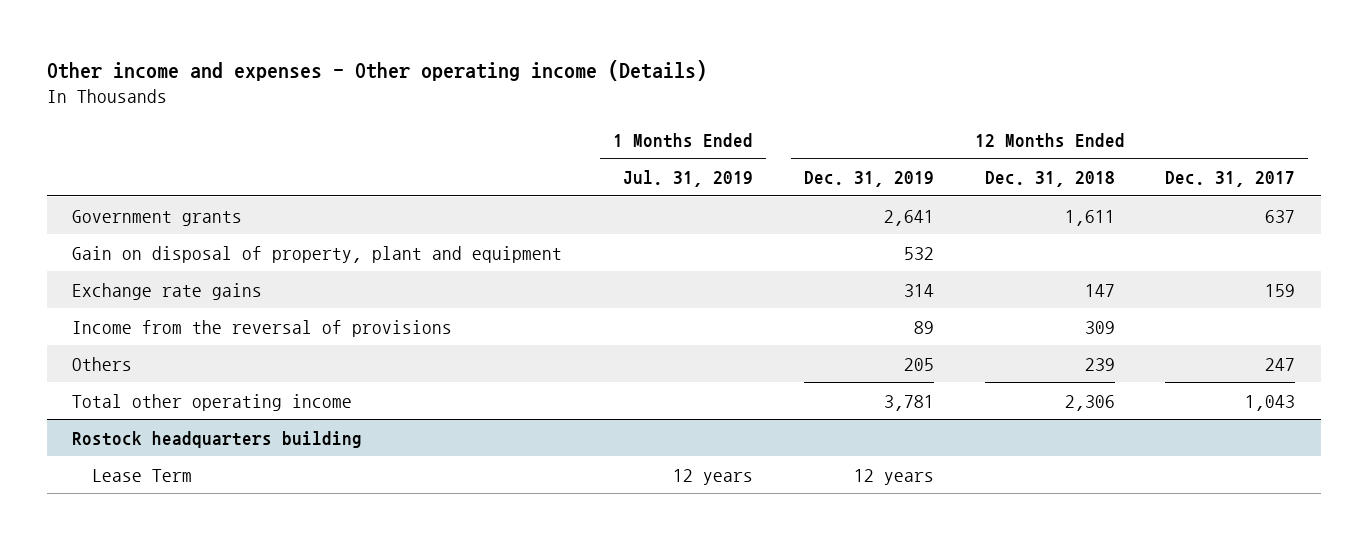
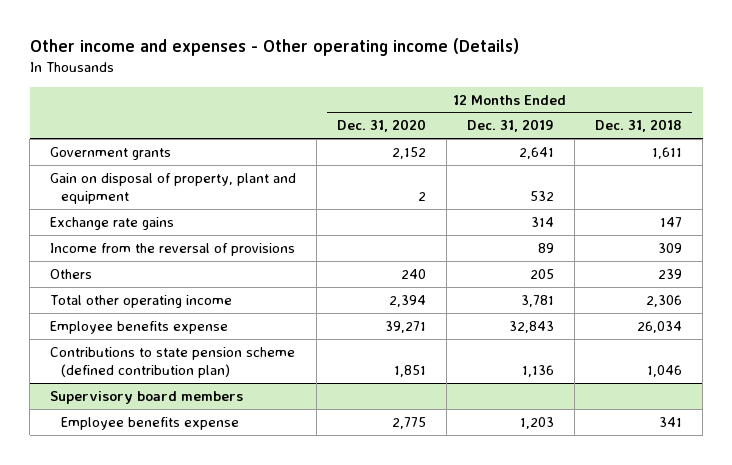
- | 1 Months Ended Jul. 31, 2019 | 12 Months Ended Dec. 31, 2019 | 12 Months Ended Dec. 31, 2018 | 12 Months Ended Dec. 31, 2017
+ | 12 Months Ended Dec. 31, 2020 | 12 Months Ended Dec. 31, 2019 | 12 Months Ended Dec. 31, 2018
- Rostock headquarters building
- Lease Term | 12 years | 12 years | |
+ Employee benefits expense | 39,271 | 32,843 | 26,034
+ Contributions to state pension scheme (defined contribution plan) | 1,851 | 1,136 | 1,046
+ Supervisory board members
+ Employee benefits expense | 2,775 | 1,203 | 341

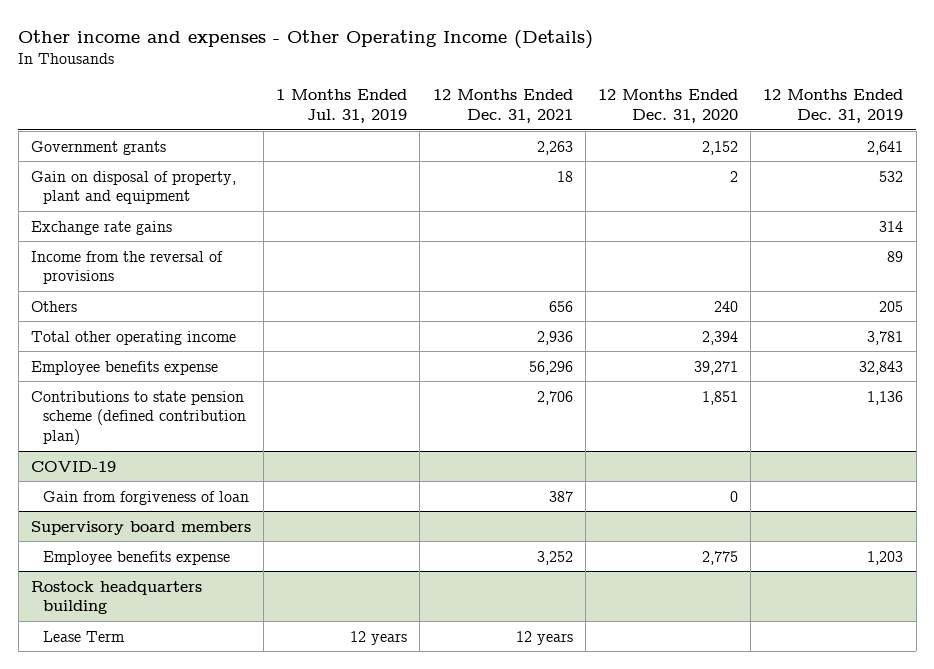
- Other income and expenses - Other operating income (Details)
+ Other income and expenses - Other Operating Income (Details)
- | 12 Months Ended Dec. 31, 2020 | 12 Months Ended Dec. 31, 2019 | 12 Months Ended Dec. 31, 2018
+ | 1 Months Ended Jul. 31, 2019 | 12 Months Ended Dec. 31, 2021 | 12 Months Ended Dec. 31, 2020 | 12 Months Ended Dec. 31, 2019
+ COVID-19
+ Gain from forgiveness of loan | | 387 | 0 |
+ Rostock headquarters building
+ Lease Term | 12 years | 12 years | |

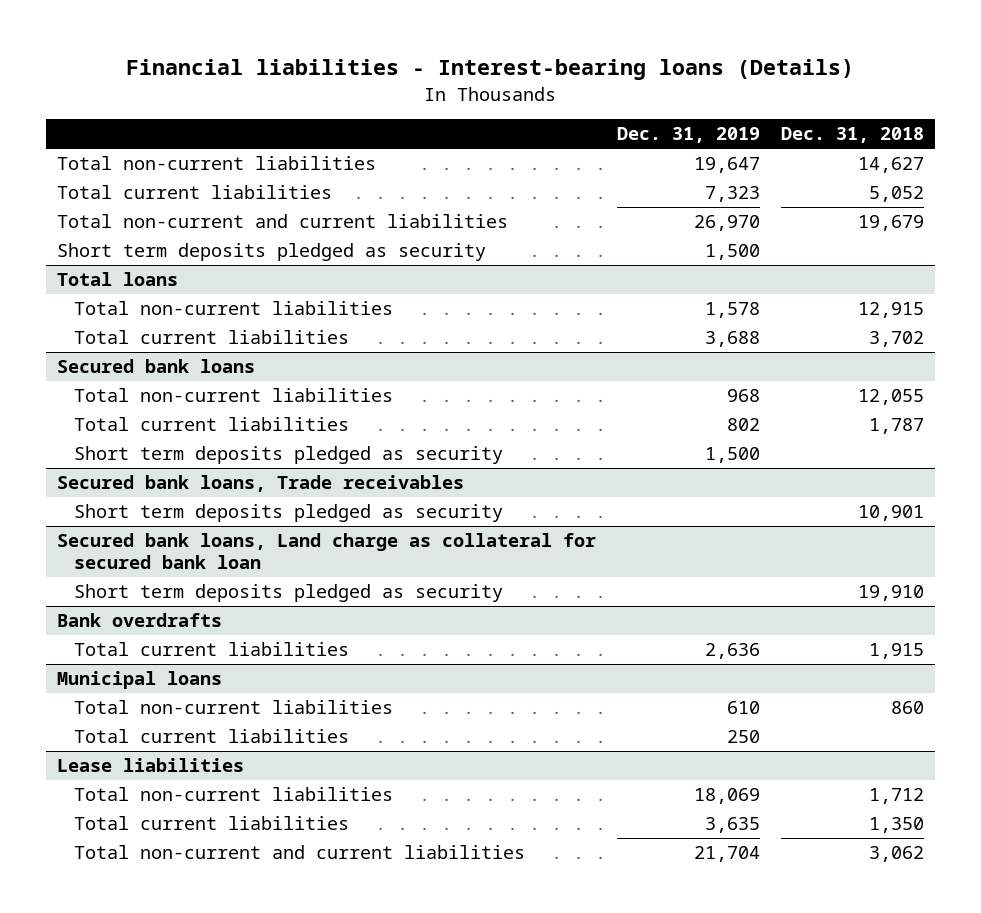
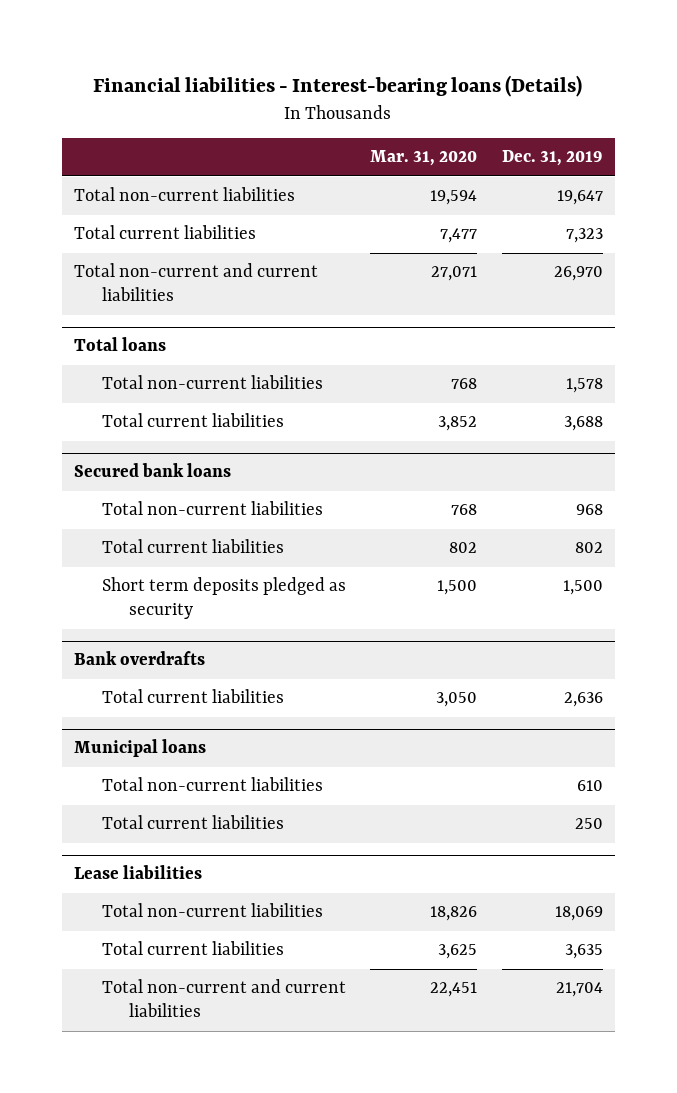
- | Dec. 31, 2019 | Dec. 31, 2018
+ | Mar. 31, 2020 | Dec. 31, 2019
- Short term deposits pledged as security | 1,500 |
- Secured bank loans, Trade receivables
- Short term deposits pledged as security | | 10,901
- Secured bank loans, Land charge as collateral for secured bank loan
- Short term deposits pledged as security | | 19,910

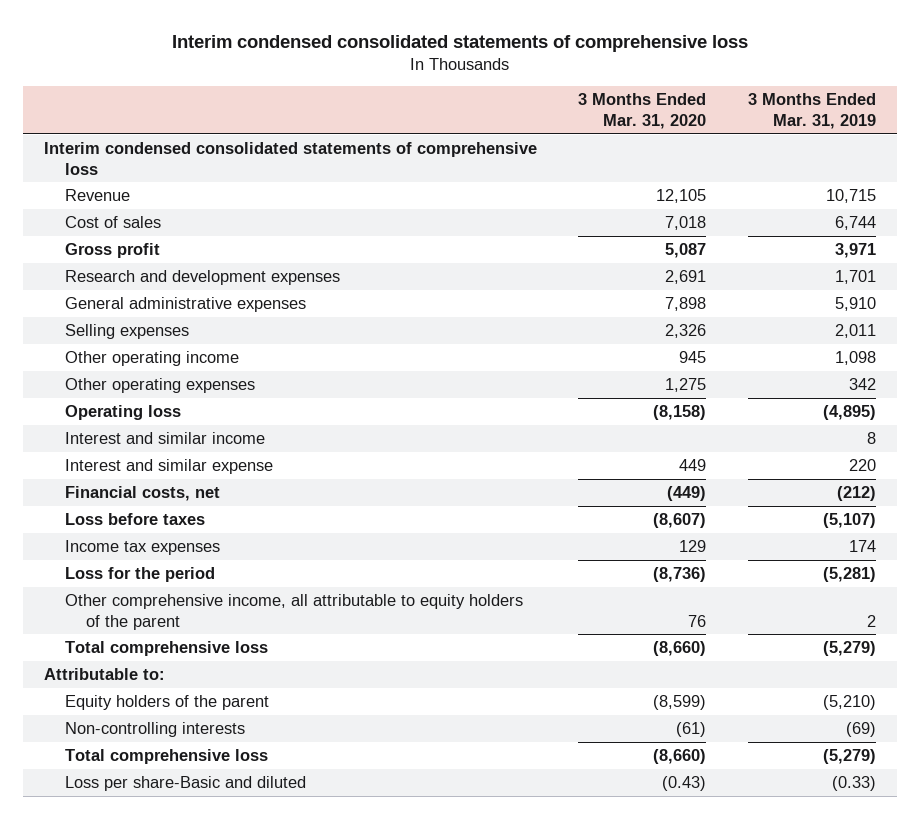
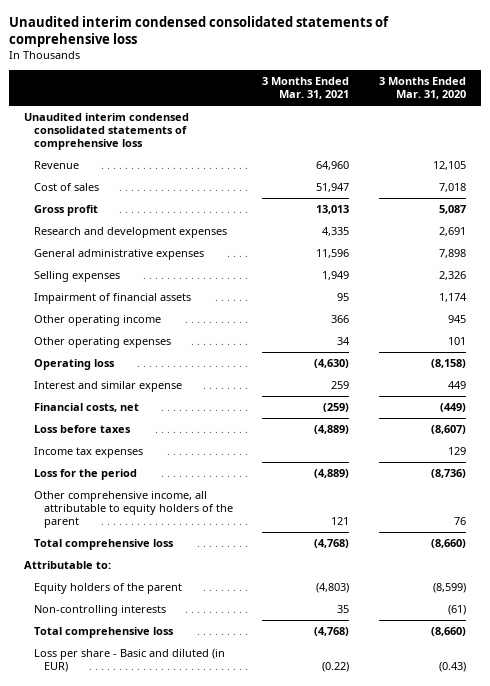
- Interim condensed consolidated statements of comprehensive loss
+ Unaudited interim condensed consolidated statements of comprehensive loss
- | 3 Months Ended Mar. 31, 2020 | 3 Months Ended Mar. 31, 2019
+ | 3 Months Ended Mar. 31, 2021 | 3 Months Ended Mar. 31, 2020
- Interim condensed consolidated statements of comprehensive loss
+ Unaudited interim condensed consolidated statements of comprehensive loss
+ Impairment of financial assets | 95 | 1,174
- Other operating expenses | 1,275 | 342
+ Other operating expenses | 34 | 101
- Interest and similar income | | 8
- Loss per share-Basic and diluted | (0.43) | (0.33)
+ Loss per share - Basic and diluted (in EUR) | (0.22) | (0.43)

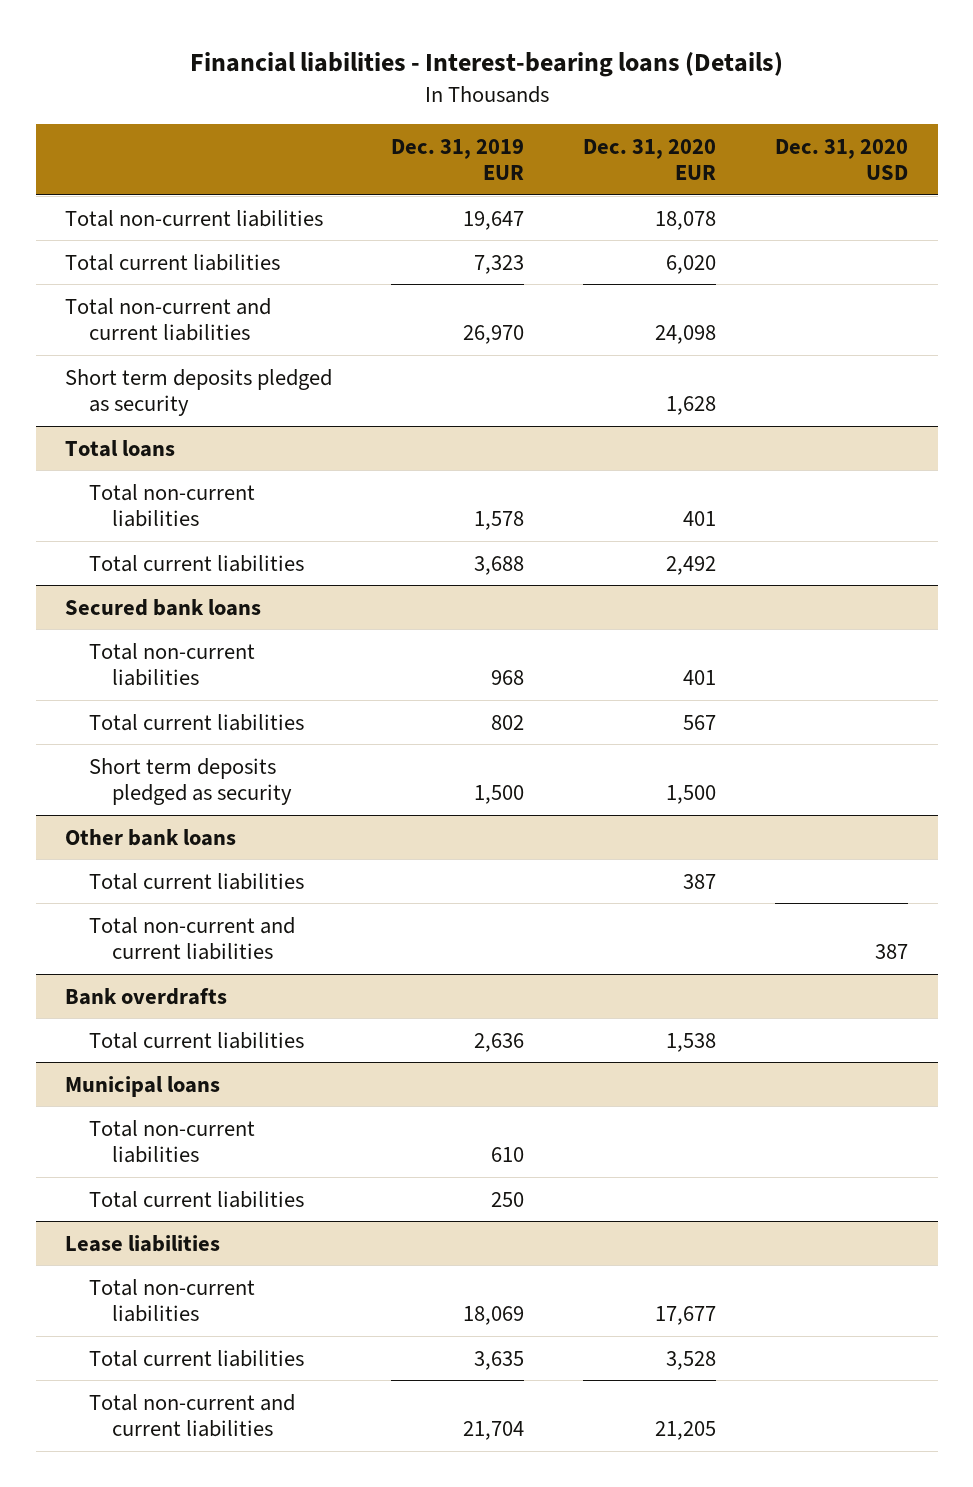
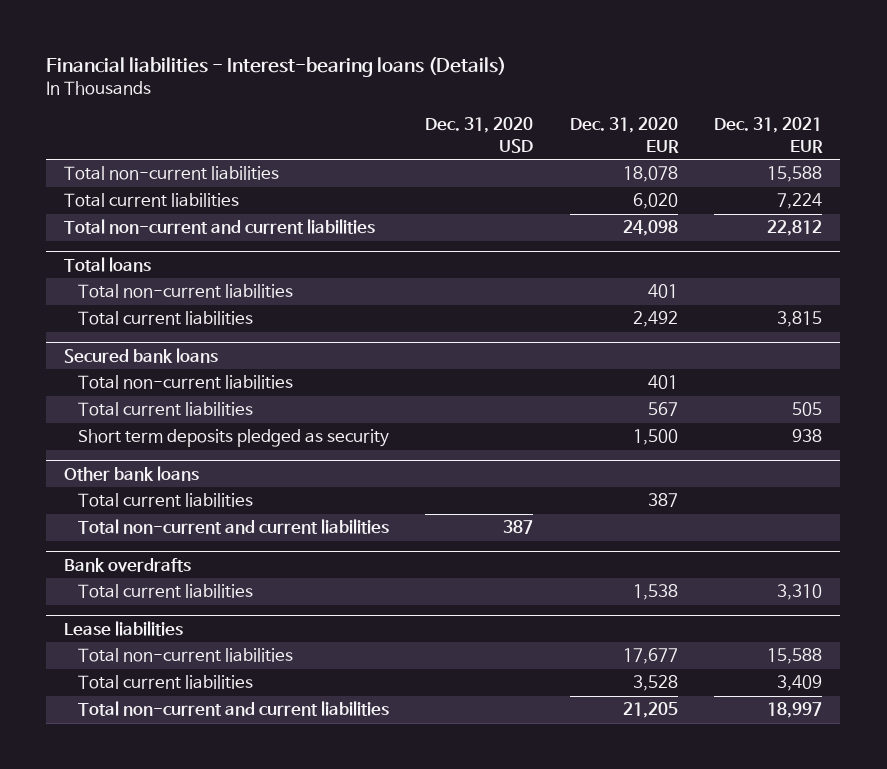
- | Dec. 31, 2019 EUR | Dec. 31, 2020 EUR | Dec. 31, 2020 USD
+ | Dec. 31, 2020 USD | Dec. 31, 2020 EUR | Dec. 31, 2021 EUR
- Short term deposits pledged as security | | 1,628 |
- Municipal loans
- Total non-current liabilities | 610 | |
- Total current liabilities | 250 | |

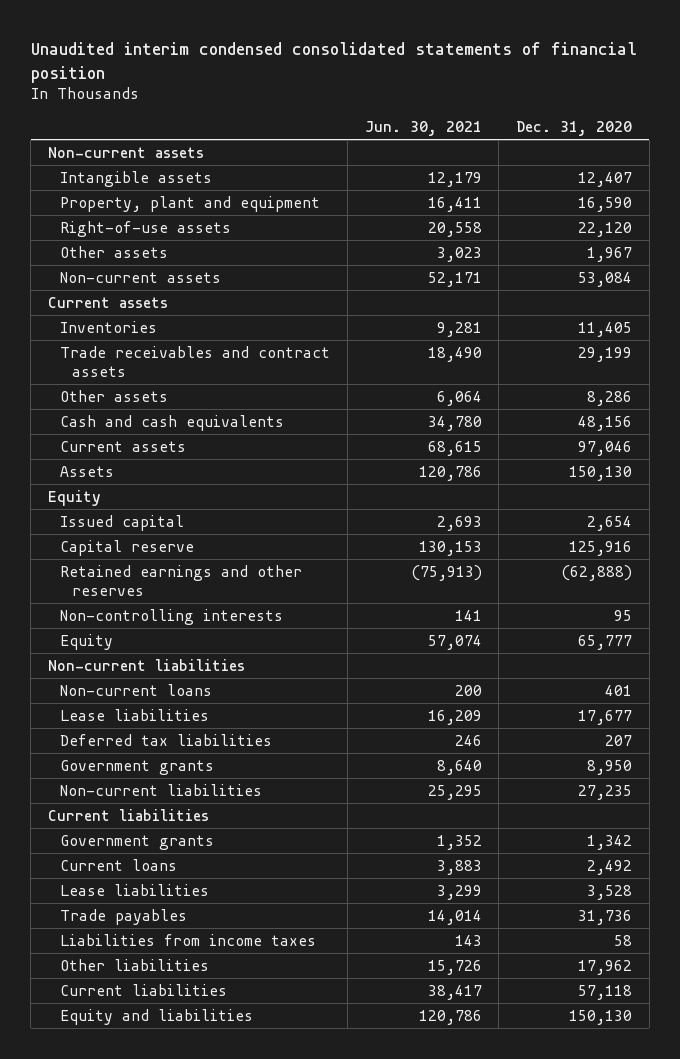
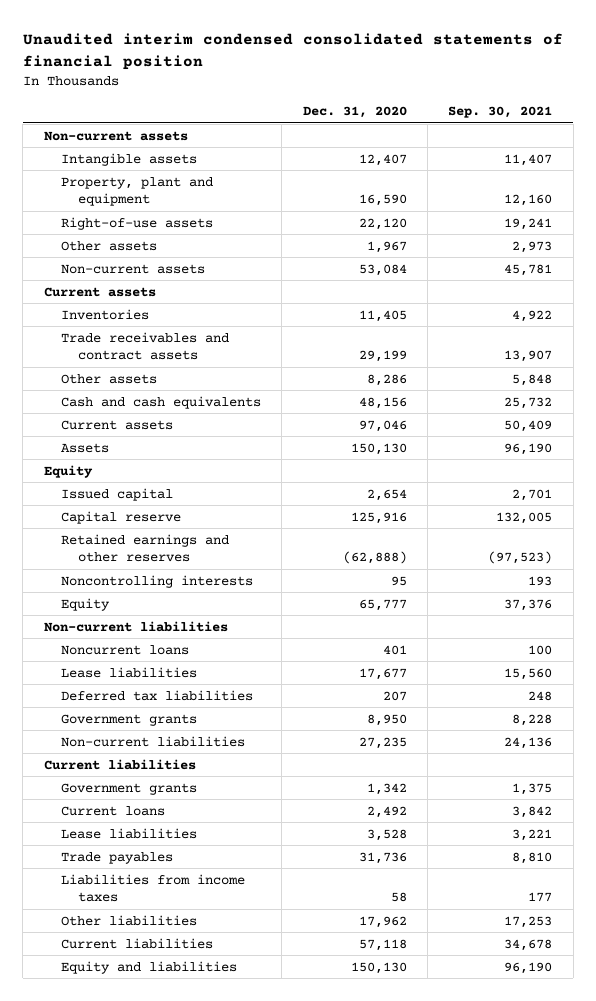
- | Jun. 30, 2021 | Dec. 31, 2020
+ | Dec. 31, 2020 | Sep. 30, 2021
- Non-controlling interests | 141 | 95
+ Noncontrolling interests | 95 | 193
- Non-current loans | 200 | 401
+ Noncurrent loans | 401 | 100

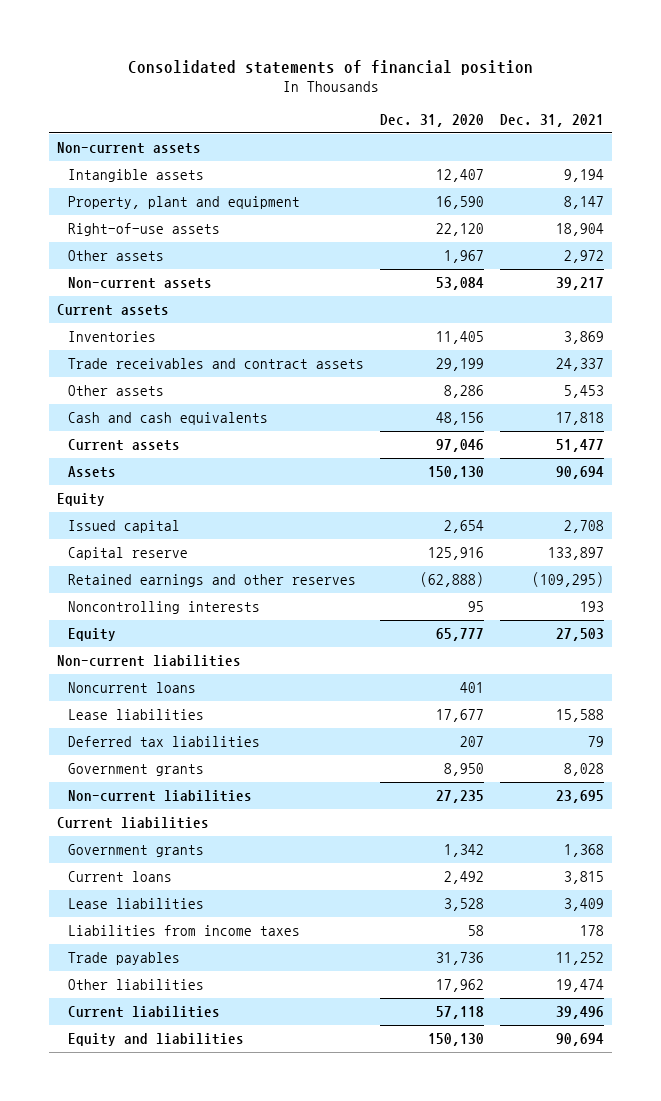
- Unaudited interim condensed consolidated statements of financial position
+ Consolidated statements of financial position
- | Dec. 31, 2020 | Sep. 30, 2021
+ | Dec. 31, 2020 | Dec. 31, 2021
moved down: Trade payables | 31,736 | 11,252

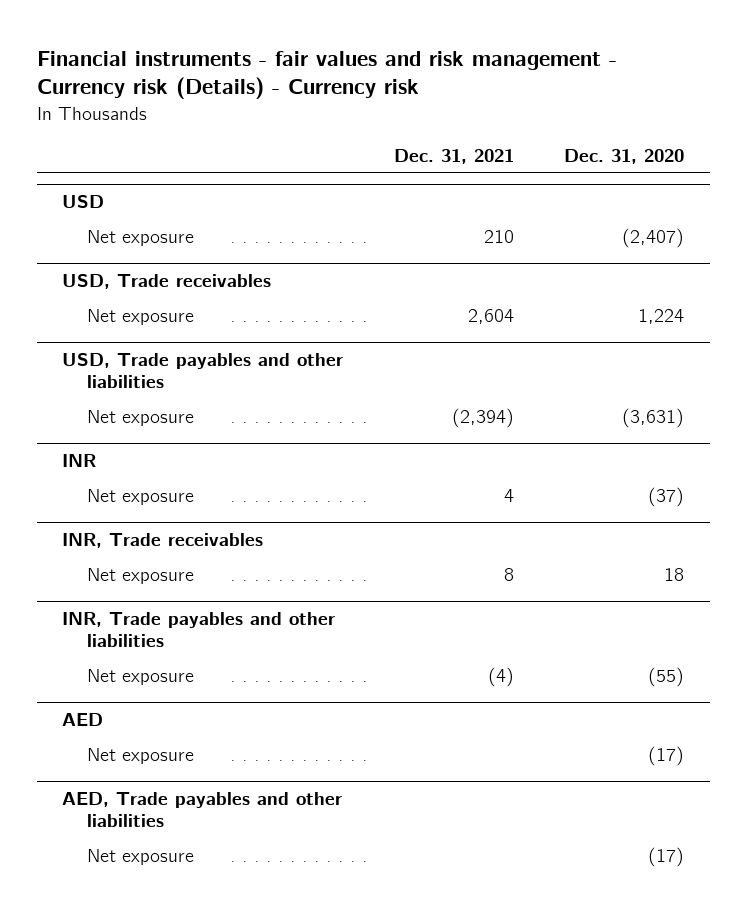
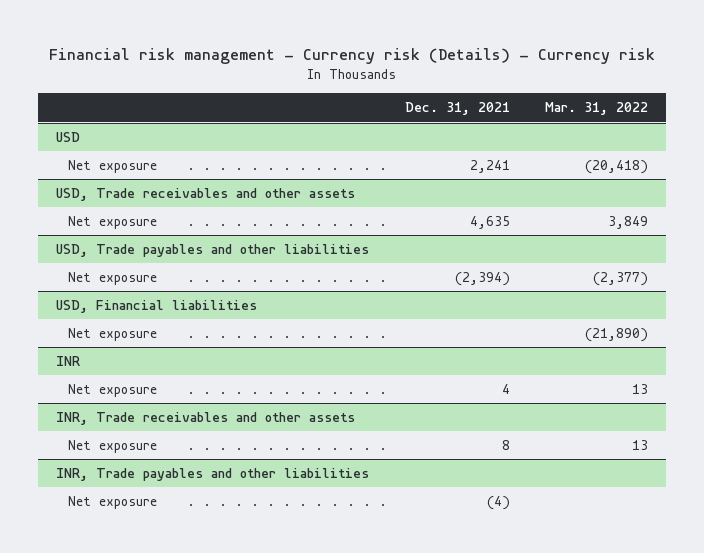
- Financial instruments - fair values and risk management - Currency risk (Details) - Currency risk
+ Financial risk management - Currency risk (Details) - Currency risk
- | Dec. 31, 2021 | Dec. 31, 2020
+ | Dec. 31, 2021 | Mar. 31, 2022
@ USD
- Net exposure | 210 | (2,407)
- USD, Trade receivables
- Net exposure | 2,604 | 1,224
@ USD
+ Net exposure | 2,241 | (20,418)
+ USD, Trade receivables and other assets
+ Net exposure | 4,635 | 3,849
+ USD, Financial liabilities
+ Net exposure | | (21,890)
- INR, Trade receivables
+ INR, Trade receivables and other assets
- AED
- Net exposure | | (17)
- AED, Trade payables and other liabilities
- Net exposure | | (17)

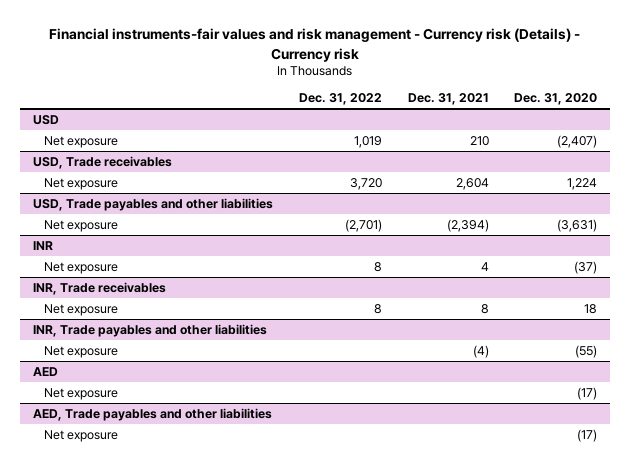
- Financial risk management - Currency risk (Details) - Currency risk
+ Financial instruments-fair values and risk management - Currency risk (Details) - Currency risk
- | Dec. 31, 2021 | Mar. 31, 2022
+ | Dec. 31, 2022 | Dec. 31, 2021 | Dec. 31, 2020
@ USD
- Net exposure | 2,241 | (20,418)
- USD, Trade receivables and other assets
- Net exposure | 4,635 | 3,849
@ USD
+ Net exposure | 1,019 | 210 | (2,407)
+ USD, Trade receivables
+ Net exposure | 3,720 | 2,604 | 1,224
- USD, Financial liabilities
- Net exposure | | (21,890)
- INR, Trade receivables and other assets
+ INR, Trade receivables
+ AED
+ Net exposure | | | (17)
+ AED, Trade payables and other liabilities
+ Net exposure | | | (17)

